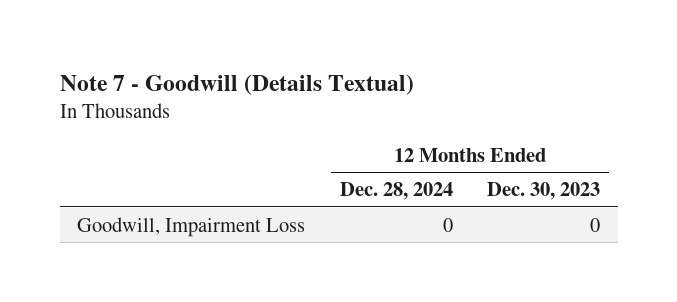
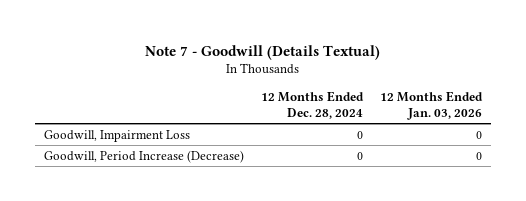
- | 12 Months Ended Dec. 28, 2024 | 12 Months Ended Dec. 30, 2023
+ | 12 Months Ended Dec. 28, 2024 | 12 Months Ended Jan. 03, 2026
+ Goodwill, Period Increase (Decrease) | 0 | 0

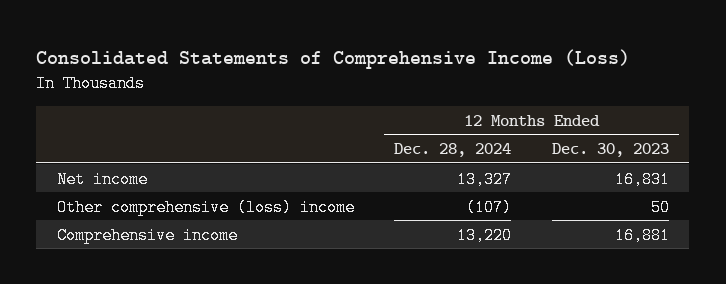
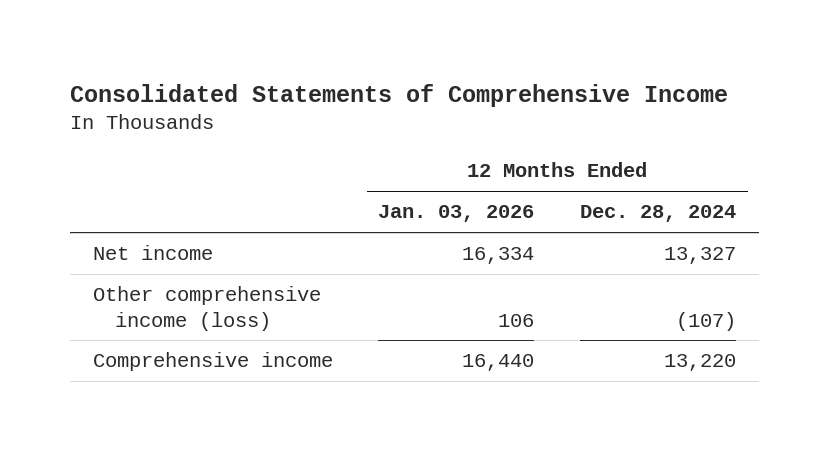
- Consolidated Statements of Comprehensive Income (Loss)
+ Consolidated Statements of Comprehensive Income
- | 12 Months Ended Dec. 28, 2024 | 12 Months Ended Dec. 30, 2023
+ | 12 Months Ended Jan. 03, 2026 | 12 Months Ended Dec. 28, 2024
- Other comprehensive (loss) income | (107) | 50
+ Other comprehensive income (loss) | 106 | (107)

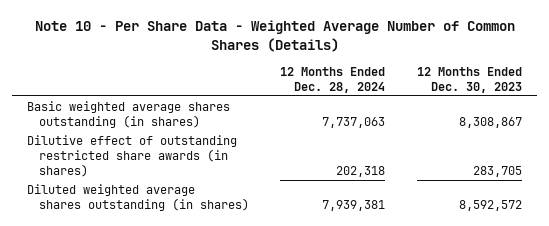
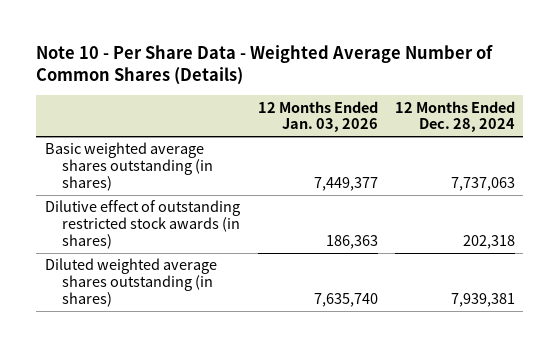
- | 12 Months Ended Dec. 28, 2024 | 12 Months Ended Dec. 30, 2023
+ | 12 Months Ended Jan. 03, 2026 | 12 Months Ended Dec. 28, 2024
- Dilutive effect of outstanding restricted share awards (in shares) | 202,318 | 283,705
+ Dilutive effect of outstanding restricted stock awards (in shares) | 186,363 | 202,318

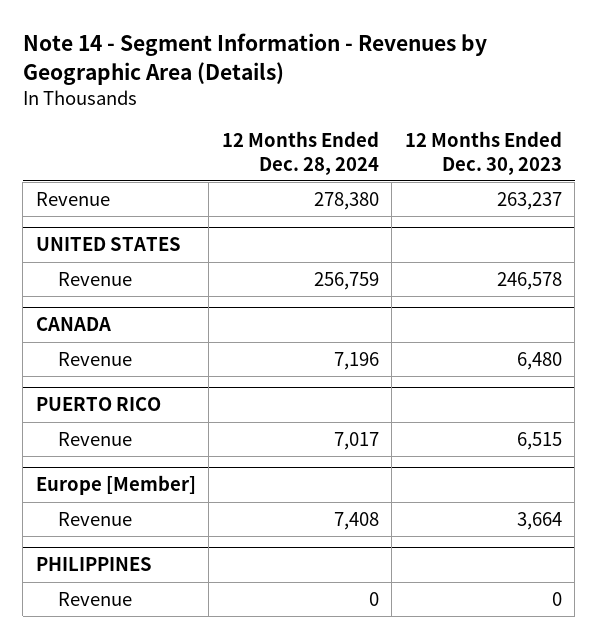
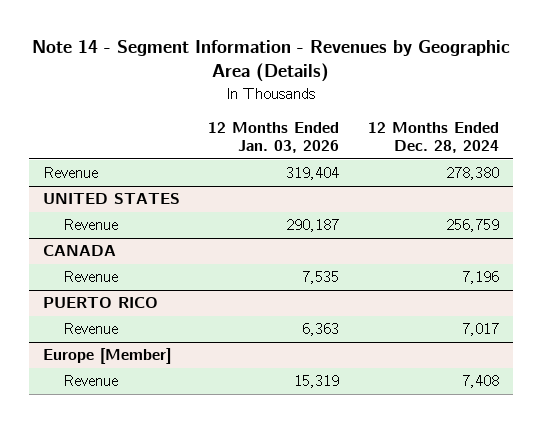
- | 12 Months Ended Dec. 28, 2024 | 12 Months Ended Dec. 30, 2023
+ | 12 Months Ended Jan. 03, 2026 | 12 Months Ended Dec. 28, 2024
- PHILIPPINES
- Revenue | 0 | 0

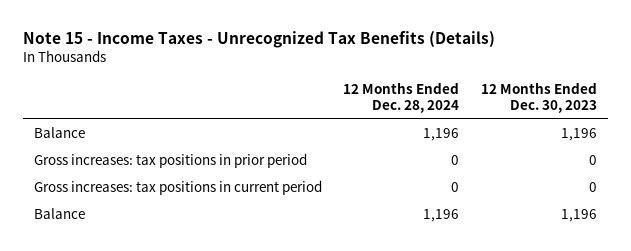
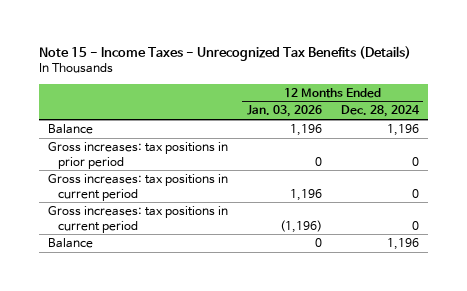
- | 12 Months Ended Dec. 28, 2024 | 12 Months Ended Dec. 30, 2023
+ | 12 Months Ended Jan. 03, 2026 | 12 Months Ended Dec. 28, 2024
+ Gross increases: tax positions in current period | (1,196) | 0

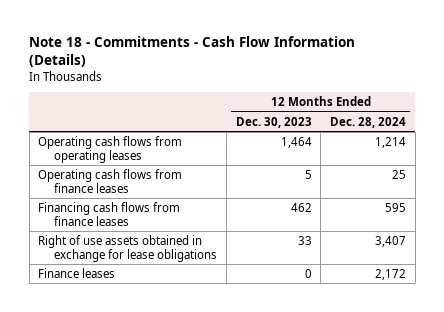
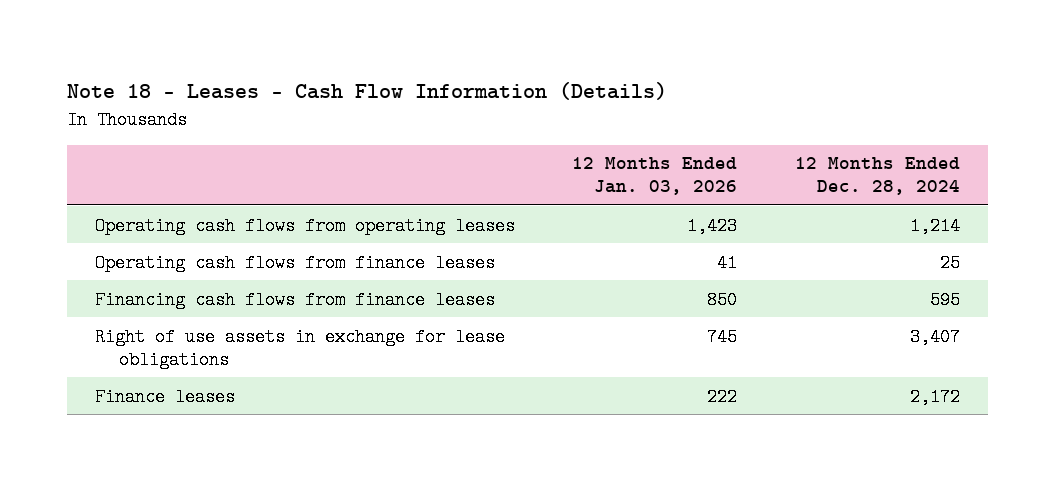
- Note 18 - Commitments - Cash Flow Information (Details)
+ Note 18 - Leases - Cash Flow Information (Details)
- | 12 Months Ended Dec. 30, 2023 | 12 Months Ended Dec. 28, 2024
+ | 12 Months Ended Jan. 03, 2026 | 12 Months Ended Dec. 28, 2024
- Right of use assets obtained in exchange for lease obligations | 33 | 3,407
+ Right of use assets in exchange for lease obligations | 745 | 3,407

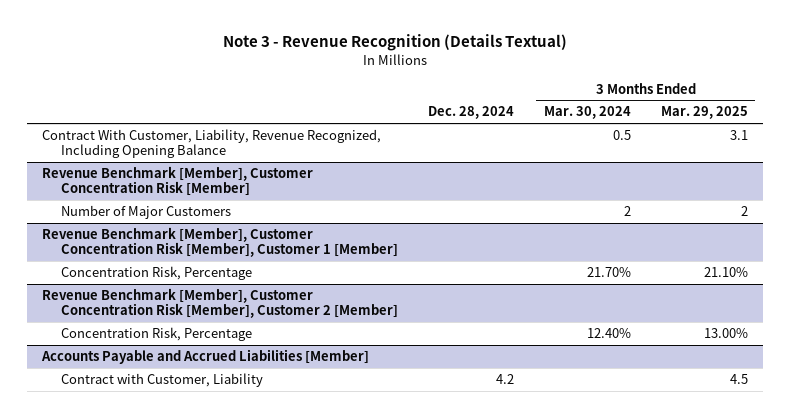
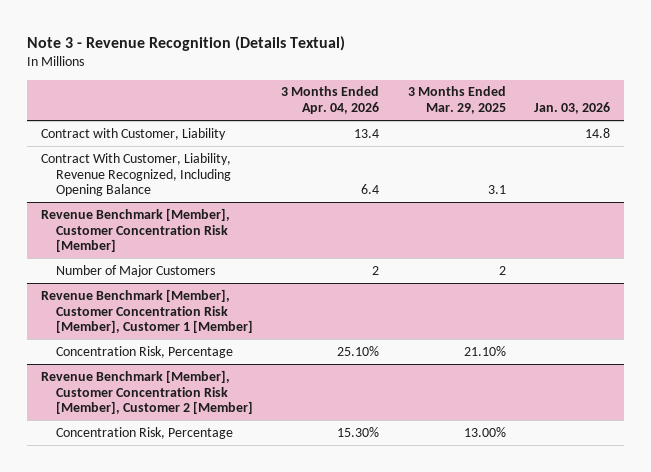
- | Dec. 28, 2024 | 3 Months Ended Mar. 30, 2024 | 3 Months Ended Mar. 29, 2025
+ | 3 Months Ended Apr. 04, 2026 | 3 Months Ended Mar. 29, 2025 | Jan. 03, 2026
+ Contract with Customer, Liability | 13.4 | | 14.8
- Accounts Payable and Accrued Liabilities [Member]
- Contract with Customer, Liability | 4.2 | | 4.5

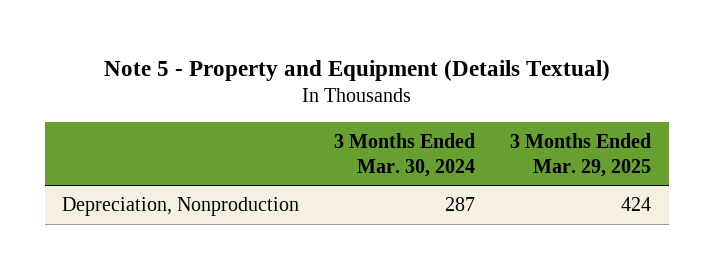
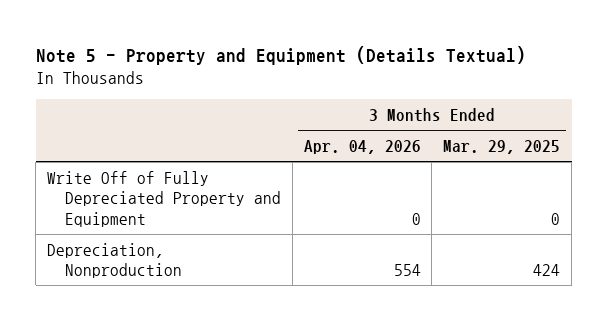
- | 3 Months Ended Mar. 30, 2024 | 3 Months Ended Mar. 29, 2025
+ | 3 Months Ended Apr. 04, 2026 | 3 Months Ended Mar. 29, 2025
+ Write Off of Fully Depreciated Property and Equipment | 0 | 0

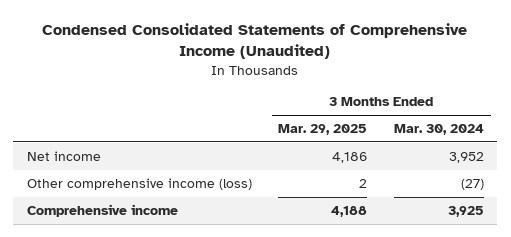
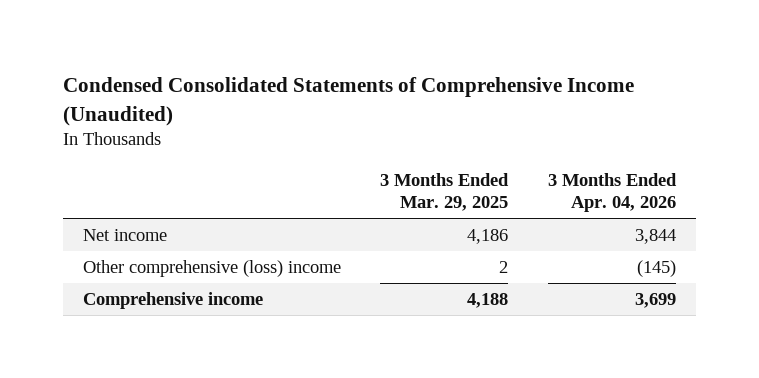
- | 3 Months Ended Mar. 29, 2025 | 3 Months Ended Mar. 30, 2024
+ | 3 Months Ended Mar. 29, 2025 | 3 Months Ended Apr. 04, 2026
- Other comprehensive income (loss) | 2 | (27)
+ Other comprehensive (loss) income | 2 | (145)

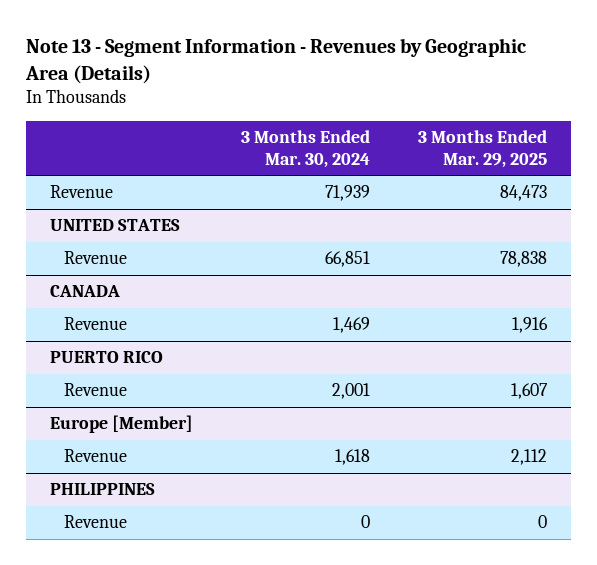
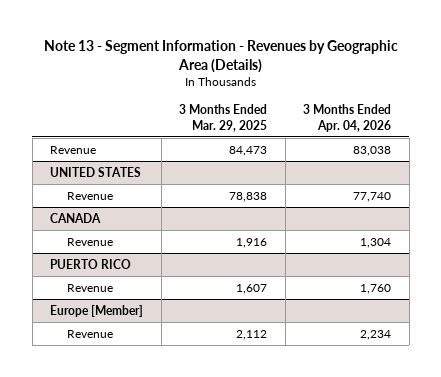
- | 3 Months Ended Mar. 30, 2024 | 3 Months Ended Mar. 29, 2025
+ | 3 Months Ended Mar. 29, 2025 | 3 Months Ended Apr. 04, 2026
- PHILIPPINES
- Revenue | 0 | 0

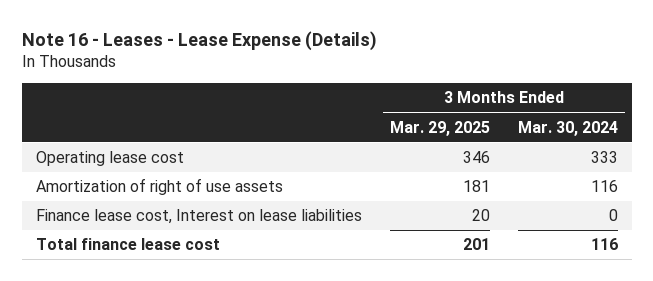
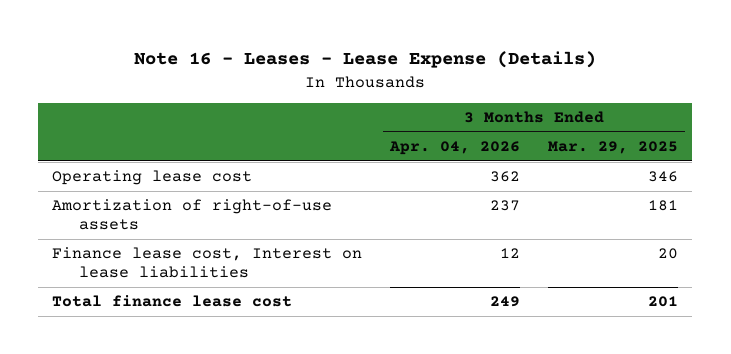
- | 3 Months Ended Mar. 29, 2025 | 3 Months Ended Mar. 30, 2024
+ | 3 Months Ended Apr. 04, 2026 | 3 Months Ended Mar. 29, 2025
- Amortization of right of use assets | 181 | 116
+ Amortization of right-of-use assets | 237 | 181

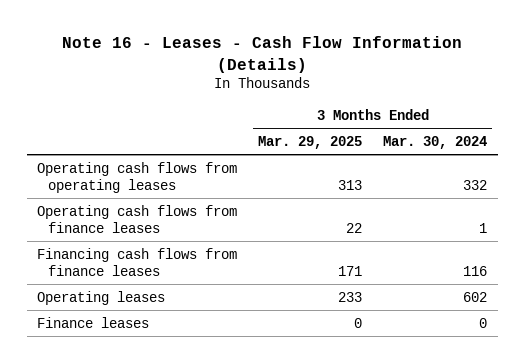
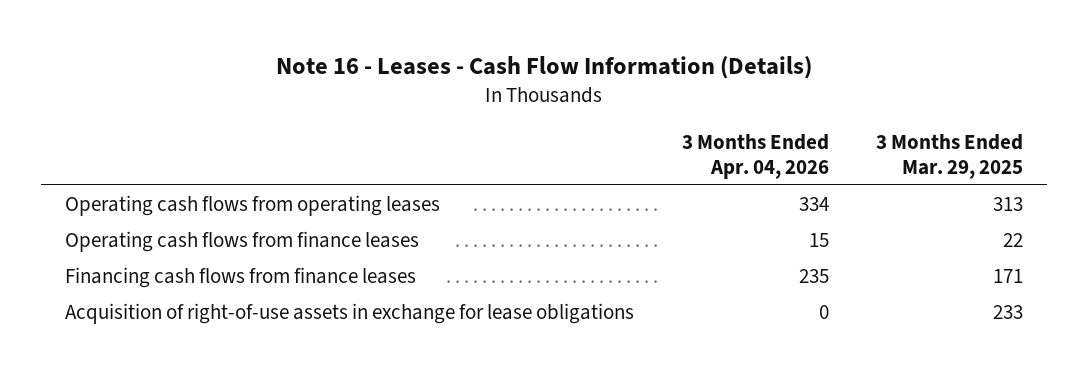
- | 3 Months Ended Mar. 29, 2025 | 3 Months Ended Mar. 30, 2024
+ | 3 Months Ended Apr. 04, 2026 | 3 Months Ended Mar. 29, 2025
- Operating leases | 233 | 602
- Finance leases | 0 | 0
+ Acquisition of right-of-use assets in exchange for lease obligations | 0 | 233

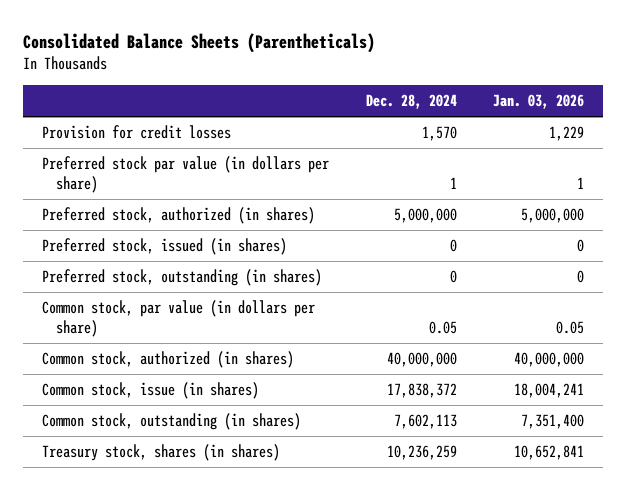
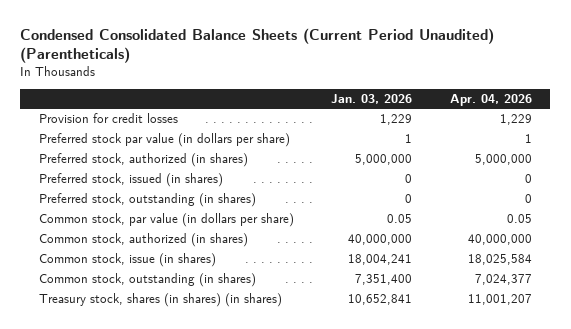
- Consolidated Balance Sheets (Parentheticals)
+ Condensed Consolidated Balance Sheets (Current Period Unaudited) (Parentheticals)
- | Dec. 28, 2024 | Jan. 03, 2026
+ | Jan. 03, 2026 | Apr. 04, 2026
- Treasury stock, shares (in shares) | 10,236,259 | 10,652,841
+ Treasury stock, shares (in shares) (in shares) | 10,652,841 | 11,001,207

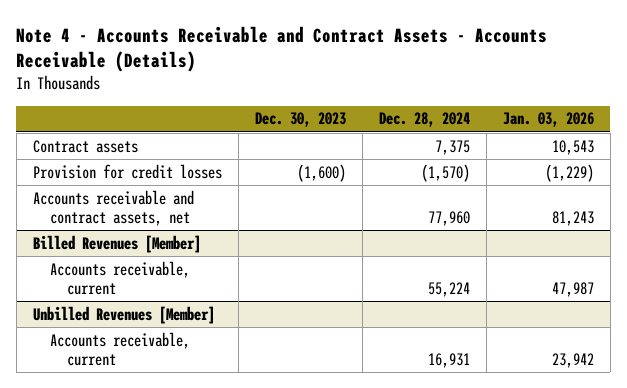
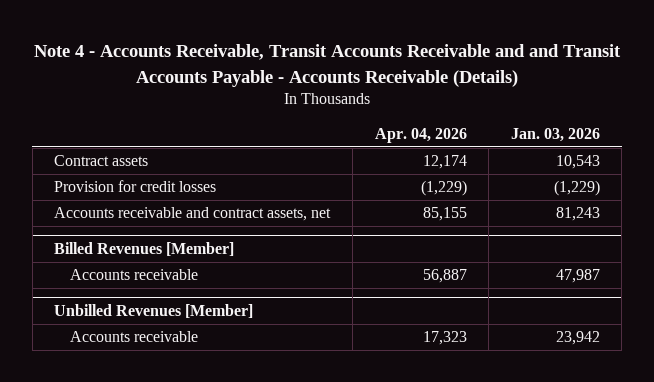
- Note 4 - Accounts Receivable and Contract Assets - Accounts Receivable (Details)
+ Note 4 - Accounts Receivable, Transit Accounts Receivable and and Transit Accounts Payable - Accounts Receivable (Details)
- | Dec. 30, 2023 | Dec. 28, 2024 | Jan. 03, 2026
+ | Apr. 04, 2026 | Jan. 03, 2026
@ Billed Revenues [Member]
- Accounts receivable, current | | 55,224 | 47,987
+ Accounts receivable | 56,887 | 47,987
@ Unbilled Revenues [Member]
- Accounts receivable, current | | 16,931 | 23,942
+ Accounts receivable | 17,323 | 23,942

